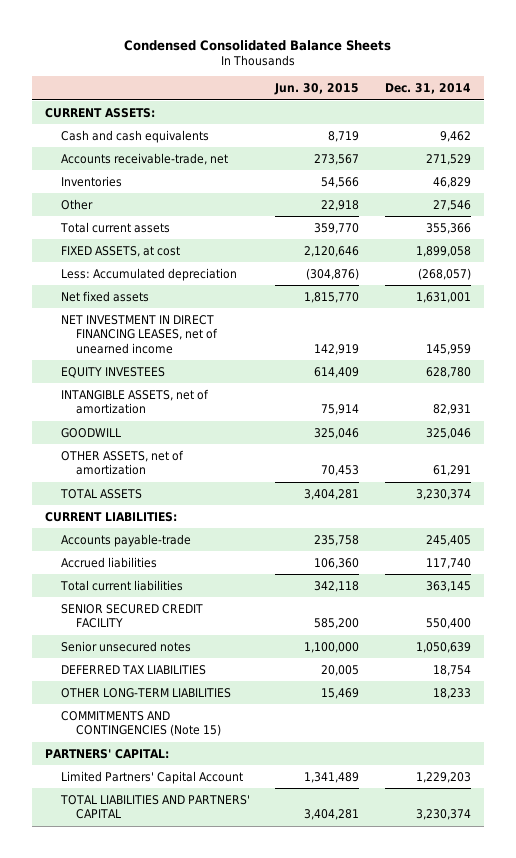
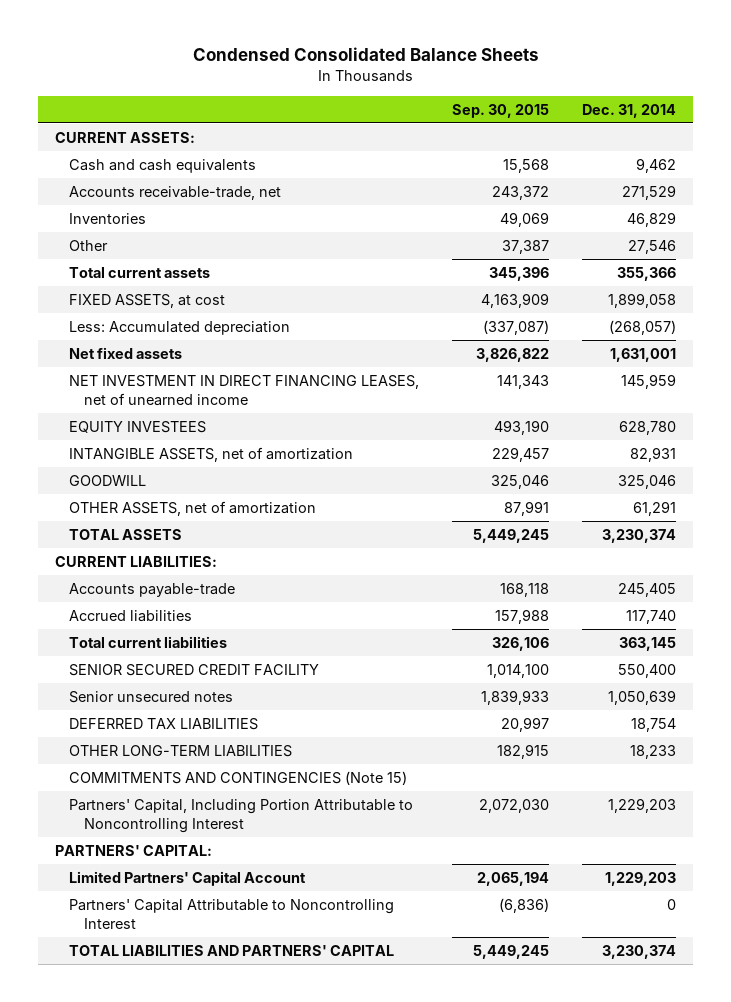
- | Jun. 30, 2015 | Dec. 31, 2014
+ | Sep. 30, 2015 | Dec. 31, 2014
+ Partners' Capital, Including Portion Attributable to Noncontrolling Interest | 2,072,030 | 1,229,203
+ Partners' Capital Attributable to Noncontrolling Interest | (6,836) | 0

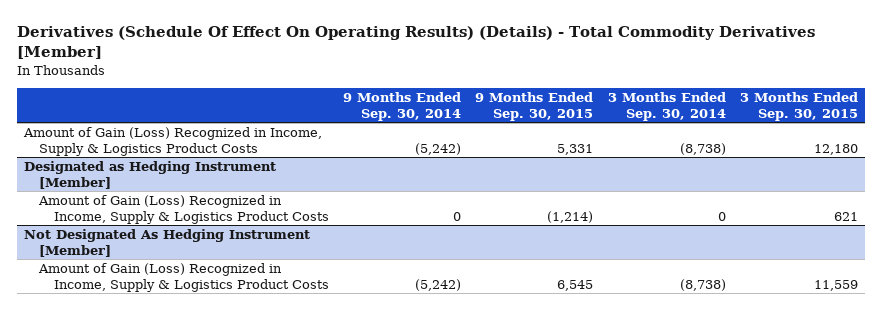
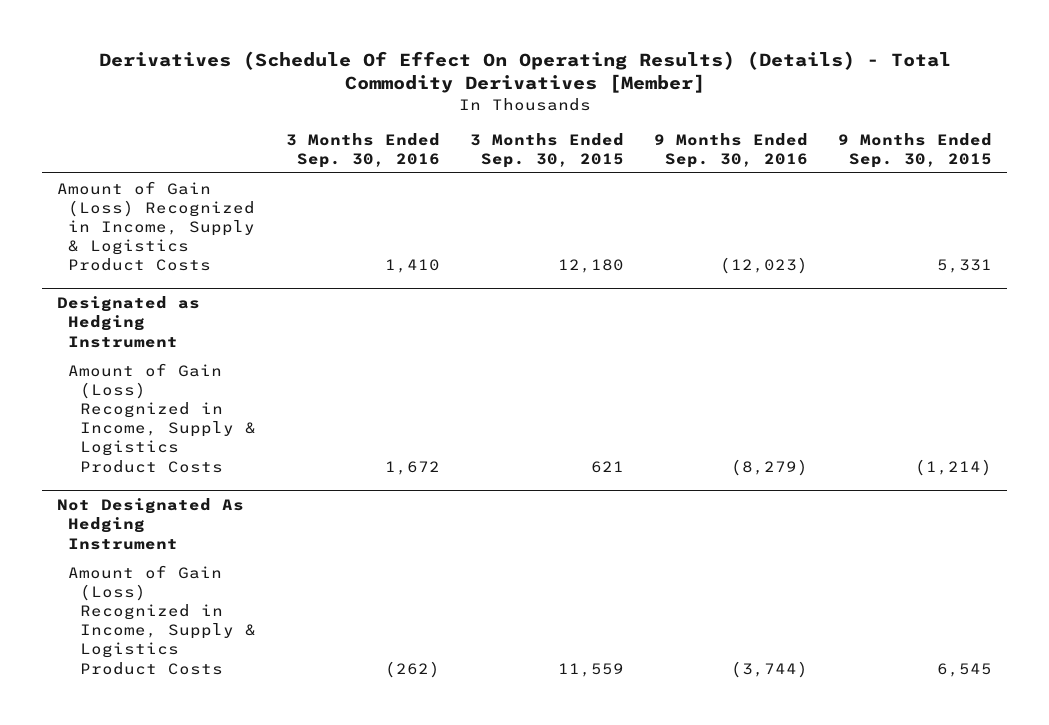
- | 9 Months Ended Sep. 30, 2014 | 9 Months Ended Sep. 30, 2015 | 3 Months Ended Sep. 30, 2014 | 3 Months Ended Sep. 30, 2015
+ | 3 Months Ended Sep. 30, 2016 | 3 Months Ended Sep. 30, 2015 | 9 Months Ended Sep. 30, 2016 | 9 Months Ended Sep. 30, 2015
- Designated as Hedging Instrument [Member]
+ Designated as Hedging Instrument
- Not Designated As Hedging Instrument [Member]
+ Not Designated As Hedging Instrument

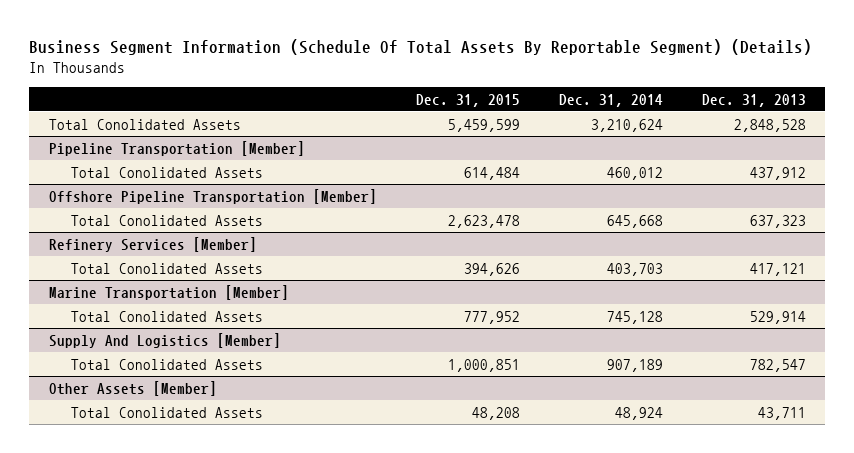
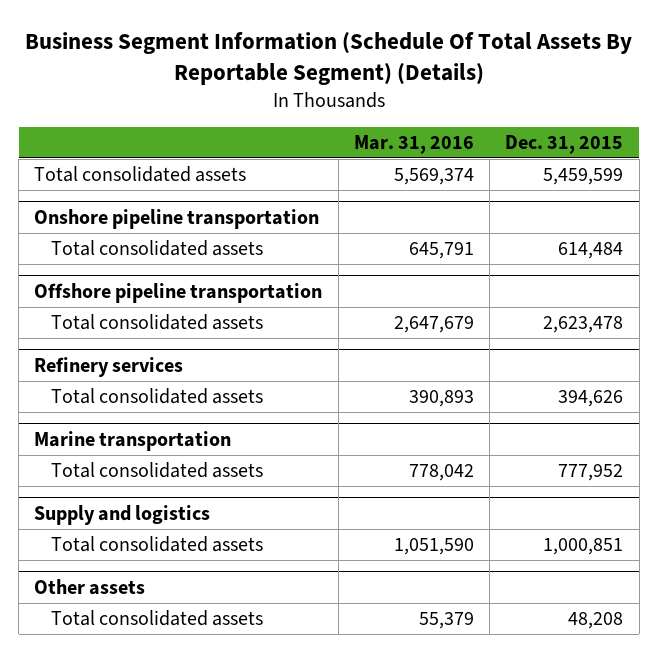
- | Dec. 31, 2015 | Dec. 31, 2014 | Dec. 31, 2013
+ | Mar. 31, 2016 | Dec. 31, 2015
- Total Conolidated Assets | 5,459,599 | 3,210,624 | 2,848,528
- Pipeline Transportation [Member]
- Total Conolidated Assets | 614,484 | 460,012 | 437,912
- Offshore Pipeline Transportation [Member]
- Total Conolidated Assets | 2,623,478 | 645,668 | 637,323
- Refinery Services [Member]
- Total Conolidated Assets | 394,626 | 403,703 | 417,121
- Marine Transportation [Member]
- Total Conolidated Assets | 777,952 | 745,128 | 529,914
- Supply And Logistics [Member]
- Total Conolidated Assets | 1,000,851 | 907,189 | 782,547
- Other Assets [Member]
- Total Conolidated Assets | 48,208 | 48,924 | 43,711
+ Total consolidated assets | 5,569,374 | 5,459,599
+ Onshore pipeline transportation
+ Total consolidated assets | 645,791 | 614,484
+ Offshore pipeline transportation
+ Total consolidated assets | 2,647,679 | 2,623,478
+ Refinery services
+ Total consolidated assets | 390,893 | 394,626
+ Marine transportation
+ Total consolidated assets | 778,042 | 777,952
+ Supply and logistics
+ Total consolidated assets | 1,051,590 | 1,000,851
+ Other assets
+ Total consolidated assets | 55,379 | 48,208

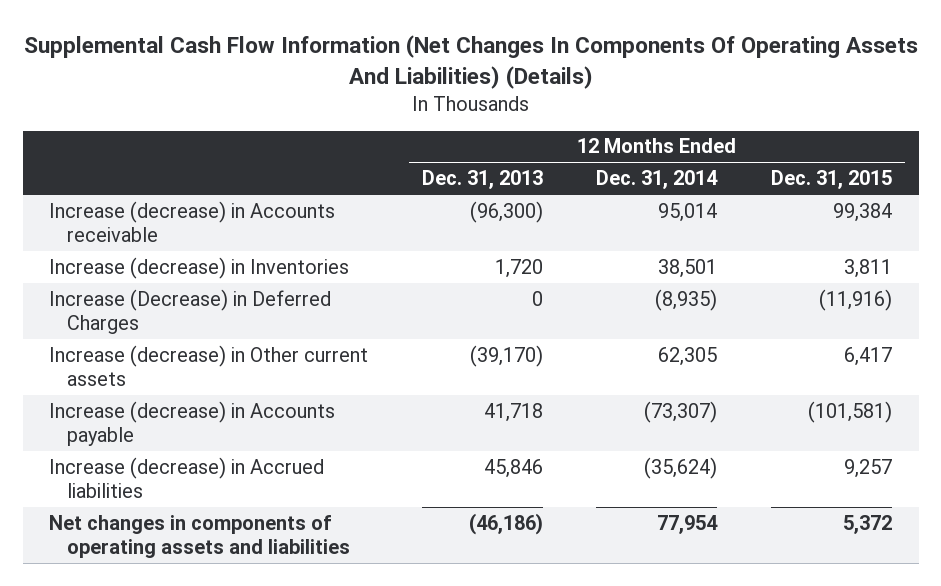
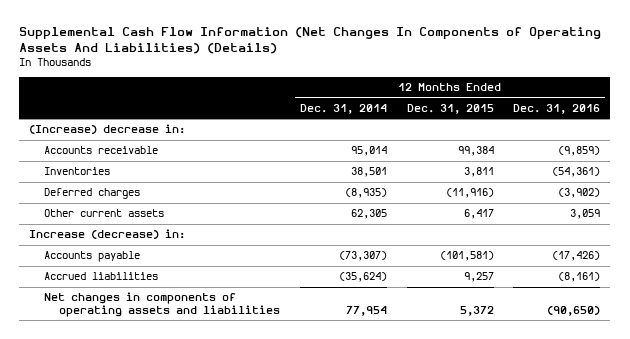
- Supplemental Cash Flow Information (Net Changes In Components Of Operating Assets And Liabilities) (Details)
+ Supplemental Cash Flow Information (Net Changes In Components of Operating Assets And Liabilities) (Details)
- | 12 Months Ended Dec. 31, 2013 | 12 Months Ended Dec. 31, 2014 | 12 Months Ended Dec. 31, 2015
+ | 12 Months Ended Dec. 31, 2014 | 12 Months Ended Dec. 31, 2015 | 12 Months Ended Dec. 31, 2016
- Increase (decrease) in Accounts receivable | (96,300) | 95,014 | 99,384
- Increase (decrease) in Inventories | 1,720 | 38,501 | 3,811
- Increase (Decrease) in Deferred Charges | 0 | (8,935) | (11,916)
- Increase (decrease) in Other current assets | (39,170) | 62,305 | 6,417
- Increase (decrease) in Accounts payable | 41,718 | (73,307) | (101,581)
- Increase (decrease) in Accrued liabilities | 45,846 | (35,624) | 9,257
+ (Increase) decrease in:
+ Accounts receivable | 95,014 | 99,384 | (9,859)
+ Inventories | 38,501 | 3,811 | (54,361)
+ Deferred charges | (8,935) | (11,916) | (3,902)
+ Other current assets | 62,305 | 6,417 | 3,059
+ Increase (decrease) in:
+ Accounts payable | (73,307) | (101,581) | (17,426)
+ Accrued liabilities | (35,624) | 9,257 | (8,161)

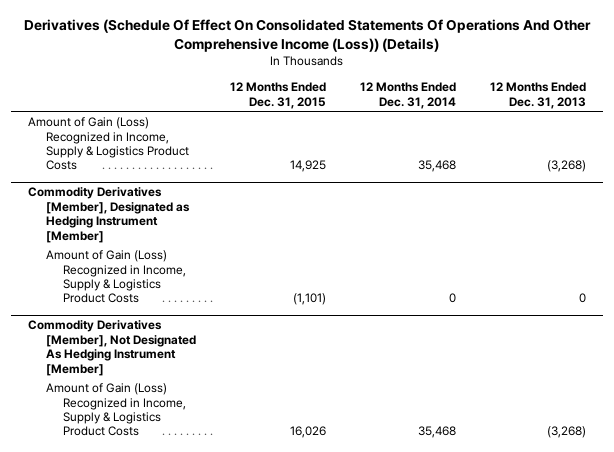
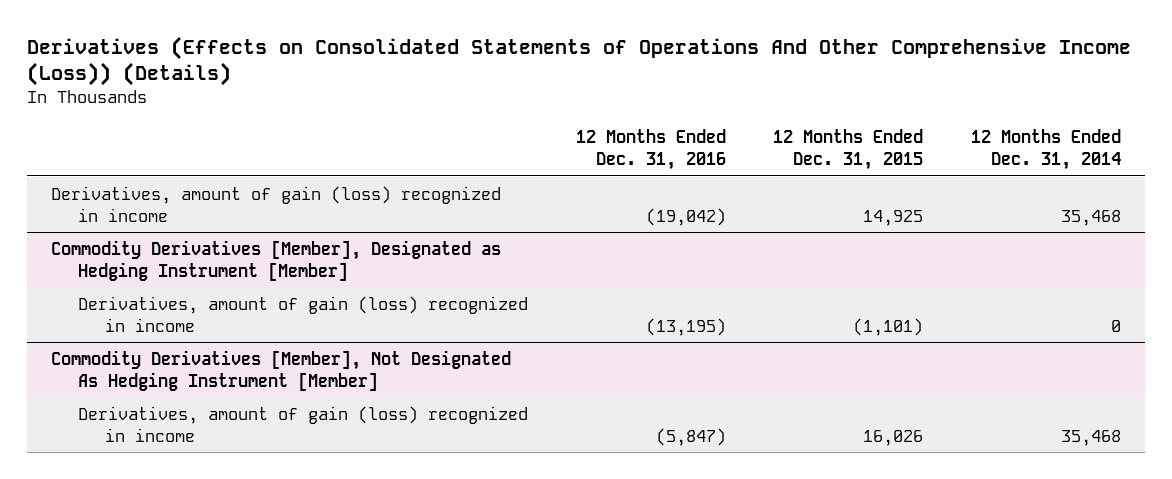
- Derivatives (Schedule Of Effect On Consolidated Statements Of Operations And Other Comprehensive Income (Loss)) (Details)
+ Derivatives (Effects on Consolidated Statements of Operations And Other Comprehensive Income (Loss)) (Details)
- | 12 Months Ended Dec. 31, 2015 | 12 Months Ended Dec. 31, 2014 | 12 Months Ended Dec. 31, 2013
+ | 12 Months Ended Dec. 31, 2016 | 12 Months Ended Dec. 31, 2015 | 12 Months Ended Dec. 31, 2014
- Amount of Gain (Loss) Recognized in Income, Supply & Logistics Product Costs | 14,925 | 35,468 | (3,268)
+ Derivatives, amount of gain (loss) recognized in income | (19,042) | 14,925 | 35,468
@ Commodity Derivatives [Member], Designated as Hedging Instrument [Member]
- Amount of Gain (Loss) Recognized in Income, Supply & Logistics Product Costs | (1,101) | 0 | 0
+ Derivatives, amount of gain (loss) recognized in income | (13,195) | (1,101) | 0
@ Commodity Derivatives [Member], Not Designated As Hedging Instrument [Member]
- Amount of Gain (Loss) Recognized in Income, Supply & Logistics Product Costs | 16,026 | 35,468 | (3,268)
+ Derivatives, amount of gain (loss) recognized in income | (5,847) | 16,026 | 35,468

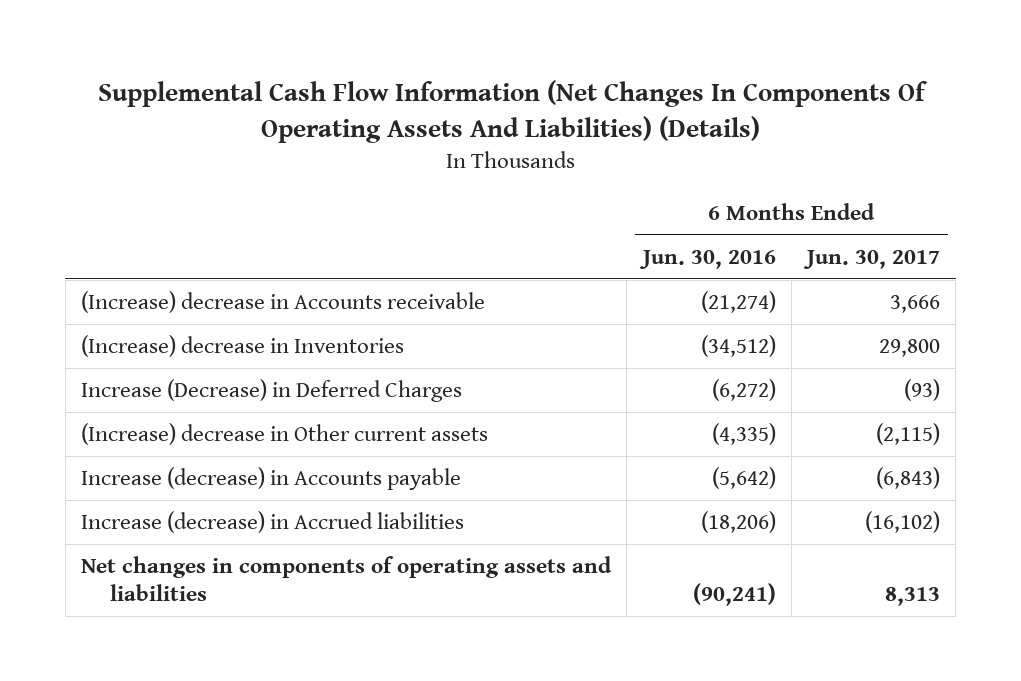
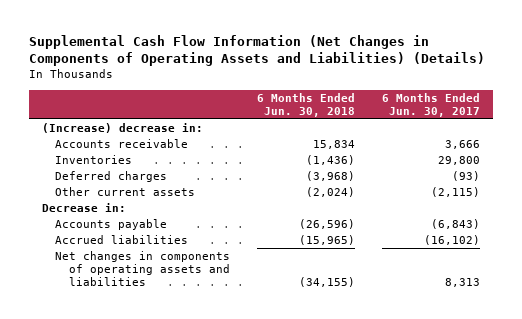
- Supplemental Cash Flow Information (Net Changes In Components Of Operating Assets And Liabilities) (Details)
+ Supplemental Cash Flow Information (Net Changes in Components of Operating Assets and Liabilities) (Details)
- | 6 Months Ended Jun. 30, 2016 | 6 Months Ended Jun. 30, 2017
+ | 6 Months Ended Jun. 30, 2018 | 6 Months Ended Jun. 30, 2017
- (Increase) decrease in Accounts receivable | (21,274) | 3,666
- (Increase) decrease in Inventories | (34,512) | 29,800
- Increase (Decrease) in Deferred Charges | (6,272) | (93)
- (Increase) decrease in Other current assets | (4,335) | (2,115)
- Increase (decrease) in Accounts payable | (5,642) | (6,843)
- Increase (decrease) in Accrued liabilities | (18,206) | (16,102)
+ (Increase) decrease in:
+ Accounts receivable | 15,834 | 3,666
+ Inventories | (1,436) | 29,800
+ Deferred charges | (3,968) | (93)
+ Other current assets | (2,024) | (2,115)
+ Decrease in:
+ Accounts payable | (26,596) | (6,843)
+ Accrued liabilities | (15,965) | (16,102)

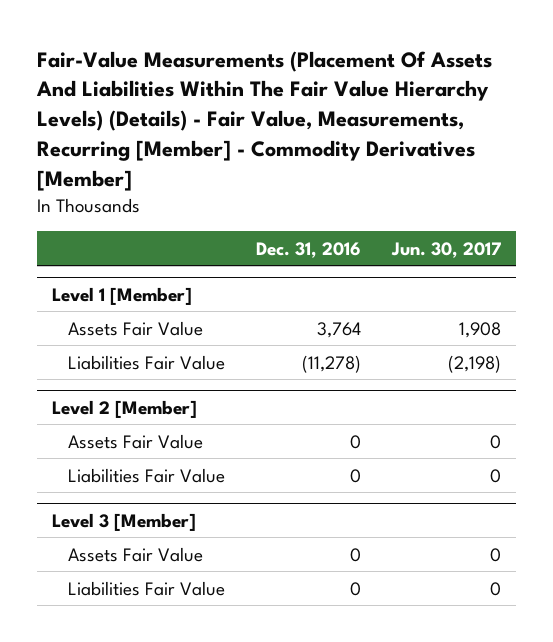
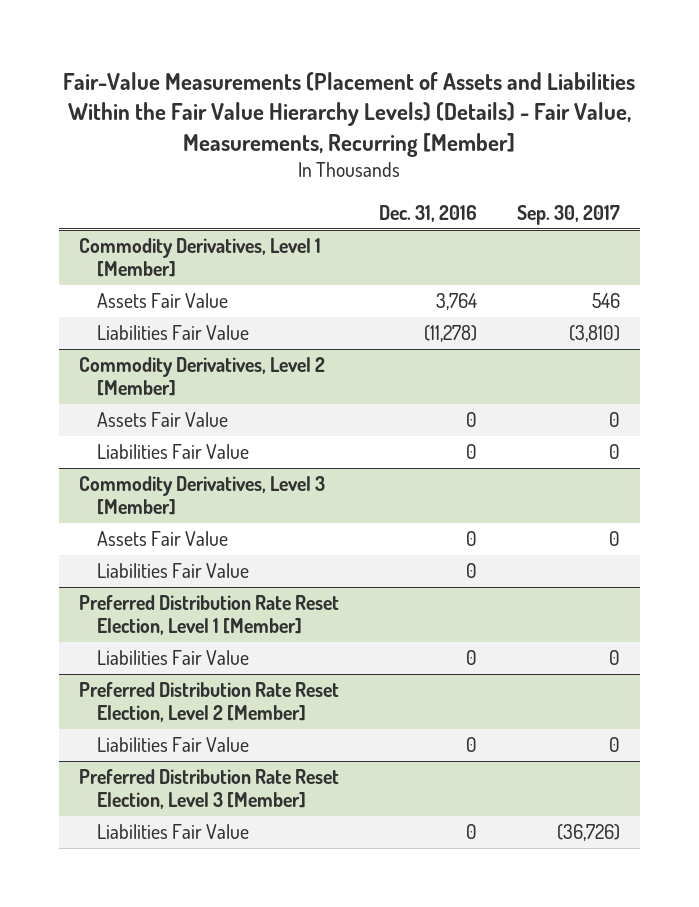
- Fair-Value Measurements (Placement Of Assets And Liabilities Within The Fair Value Hierarchy Levels) (Details) - Fair Value, Measurements, Recurring [Member] - Commodity Derivatives [Member]
+ Fair-Value Measurements (Placement of Assets and Liabilities Within the Fair Value Hierarchy Levels) (Details) - Fair Value, Measurements, Recurring [Member]
- | Dec. 31, 2016 | Jun. 30, 2017
+ | Dec. 31, 2016 | Sep. 30, 2017
- Level 1 [Member]
+ Commodity Derivatives, Level 1 [Member]
- Level 2 [Member]
+ Commodity Derivatives, Level 2 [Member]
- Level 3 [Member]
+ Commodity Derivatives, Level 3 [Member]
+ Preferred Distribution Rate Reset Election, Level 1 [Member]
+ Liabilities Fair Value | 0 | 0
+ Preferred Distribution Rate Reset Election, Level 2 [Member]
+ Liabilities Fair Value | 0 | 0
+ Preferred Distribution Rate Reset Election, Level 3 [Member]
+ Liabilities Fair Value | 0 | (36,726)

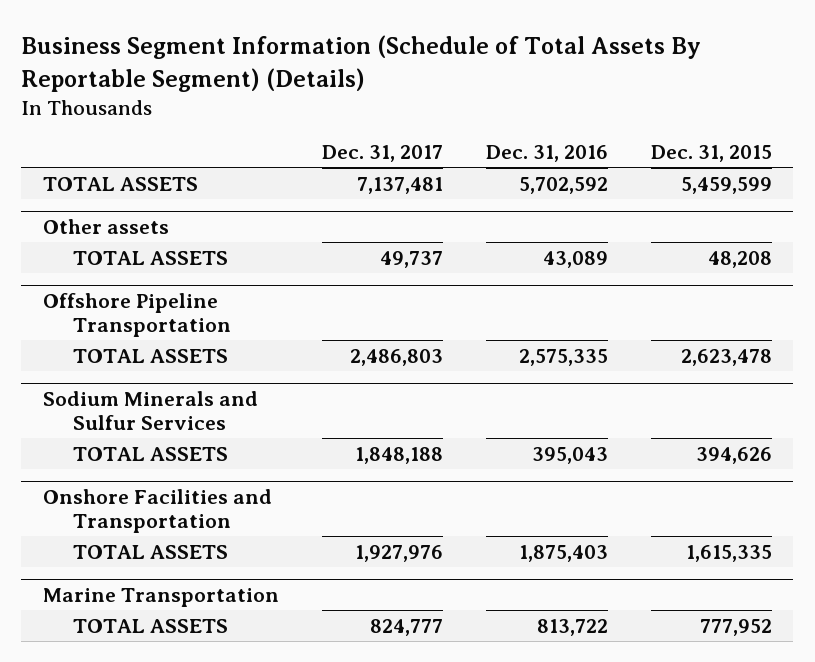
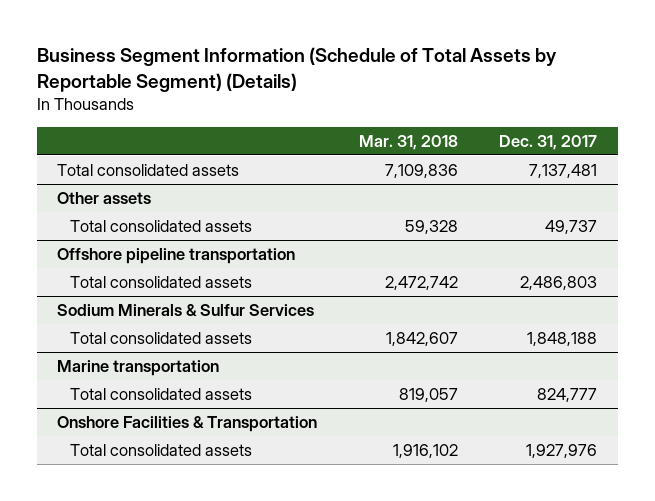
- Business Segment Information (Schedule of Total Assets By Reportable Segment) (Details)
+ Business Segment Information (Schedule of Total Assets by Reportable Segment) (Details)
- | Dec. 31, 2017 | Dec. 31, 2016 | Dec. 31, 2015
+ | Mar. 31, 2018 | Dec. 31, 2017
- TOTAL ASSETS | 7,137,481 | 5,702,592 | 5,459,599
+ Total consolidated assets | 7,109,836 | 7,137,481
@ Other assets
- TOTAL ASSETS | 49,737 | 43,089 | 48,208
- Offshore Pipeline Transportation
- TOTAL ASSETS | 2,486,803 | 2,575,335 | 2,623,478
- Sodium Minerals and Sulfur Services
- TOTAL ASSETS | 1,848,188 | 395,043 | 394,626
- Onshore Facilities and Transportation
- TOTAL ASSETS | 1,927,976 | 1,875,403 | 1,615,335
- Marine Transportation
- TOTAL ASSETS | 824,777 | 813,722 | 777,952
@ Other assets
+ Total consolidated assets | 59,328 | 49,737
+ Offshore pipeline transportation
+ Total consolidated assets | 2,472,742 | 2,486,803
+ Sodium Minerals & Sulfur Services
+ Total consolidated assets | 1,842,607 | 1,848,188
+ Marine transportation
+ Total consolidated assets | 819,057 | 824,777
+ Onshore Facilities & Transportation
+ Total consolidated assets | 1,916,102 | 1,927,976

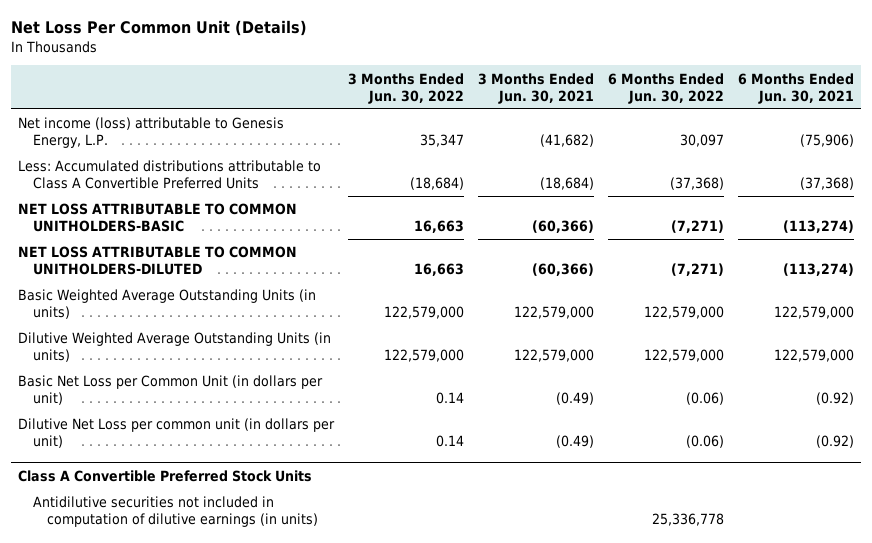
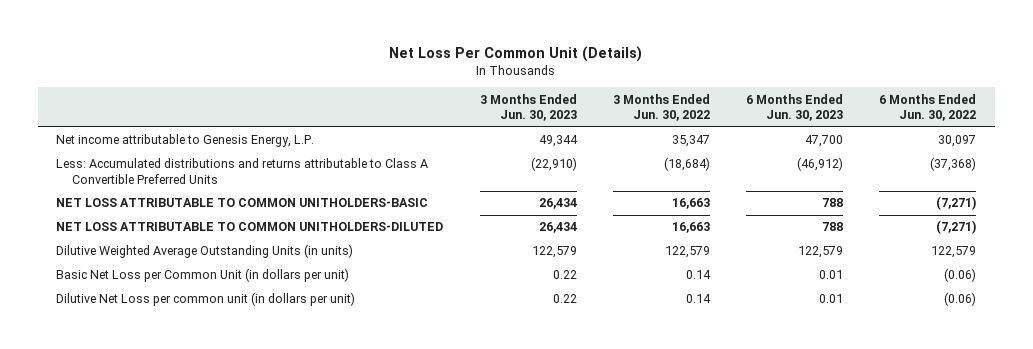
- | 3 Months Ended Jun. 30, 2022 | 3 Months Ended Jun. 30, 2021 | 6 Months Ended Jun. 30, 2022 | 6 Months Ended Jun. 30, 2021
+ | 3 Months Ended Jun. 30, 2023 | 3 Months Ended Jun. 30, 2022 | 6 Months Ended Jun. 30, 2023 | 6 Months Ended Jun. 30, 2022
- Net income (loss) attributable to Genesis Energy, L.P. | 35,347 | (41,682) | 30,097 | (75,906)
- Less: Accumulated distributions attributable to Class A Convertible Preferred Units | (18,684) | (18,684) | (37,368) | (37,368)
+ Net income attributable to Genesis Energy, L.P. | 49,344 | 35,347 | 47,700 | 30,097
+ Less: Accumulated distributions and returns attributable to Class A Convertible Preferred Units | (22,910) | (18,684) | (46,912) | (37,368)
- Basic Weighted Average Outstanding Units (in units) | 122,579,000 | 122,579,000 | 122,579,000 | 122,579,000
- Dilutive Weighted Average Outstanding Units (in units) | 122,579,000 | 122,579,000 | 122,579,000 | 122,579,000
+ Dilutive Weighted Average Outstanding Units (in units) | 122,579 | 122,579 | 122,579 | 122,579
- Class A Convertible Preferred Stock Units
- Antidilutive securities not included in computation of dilutive earnings (in units) | | | 25,336,778 |

